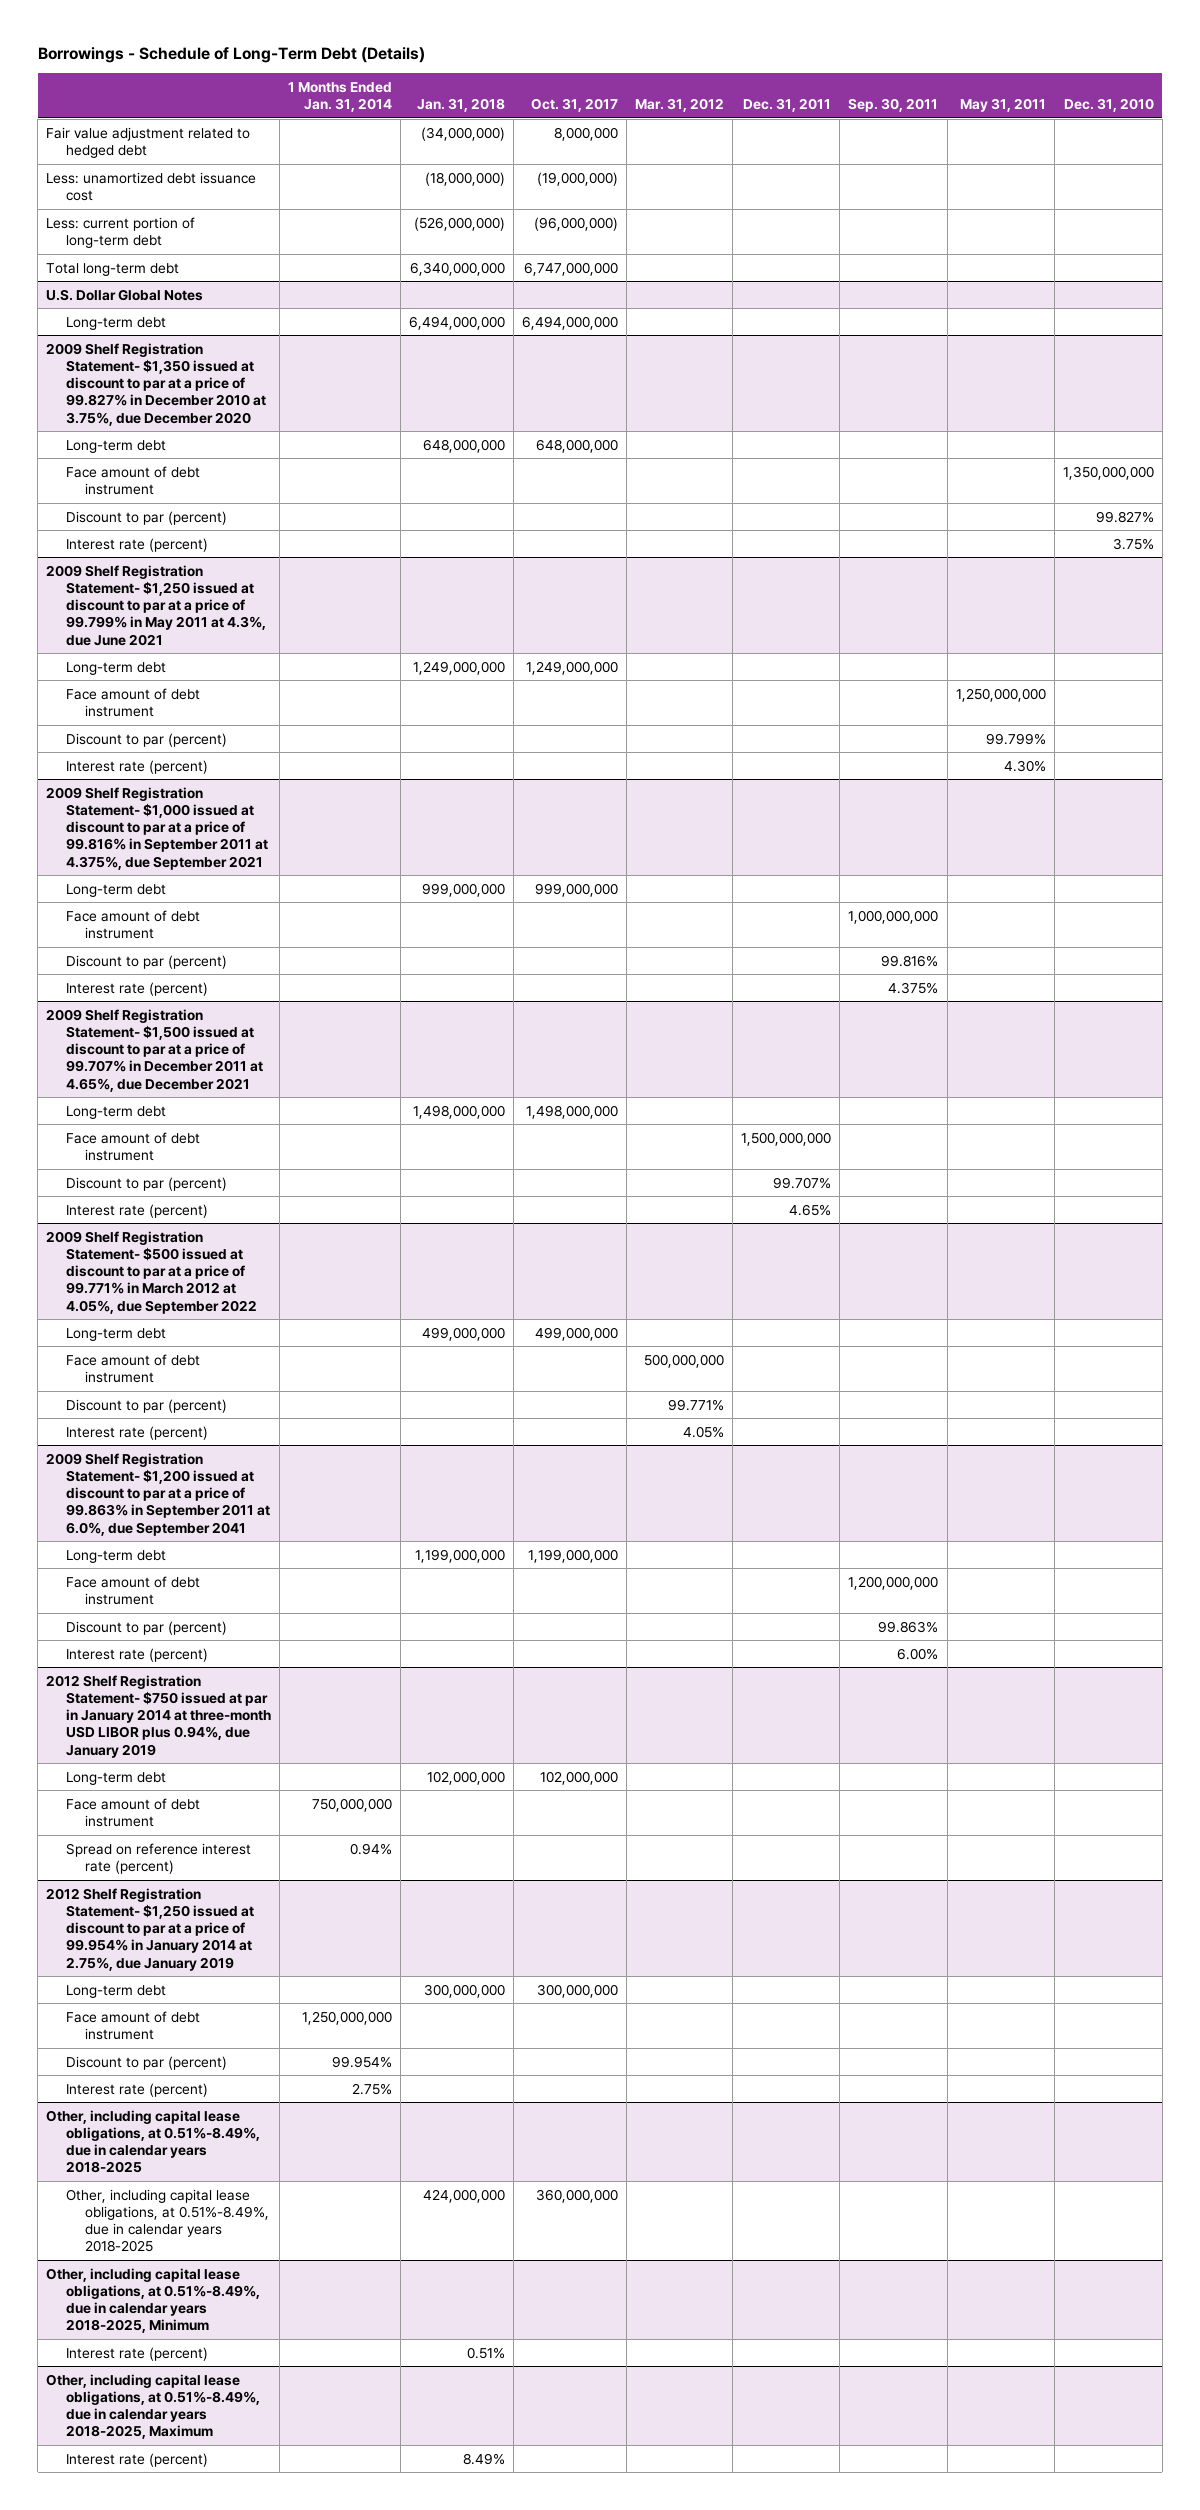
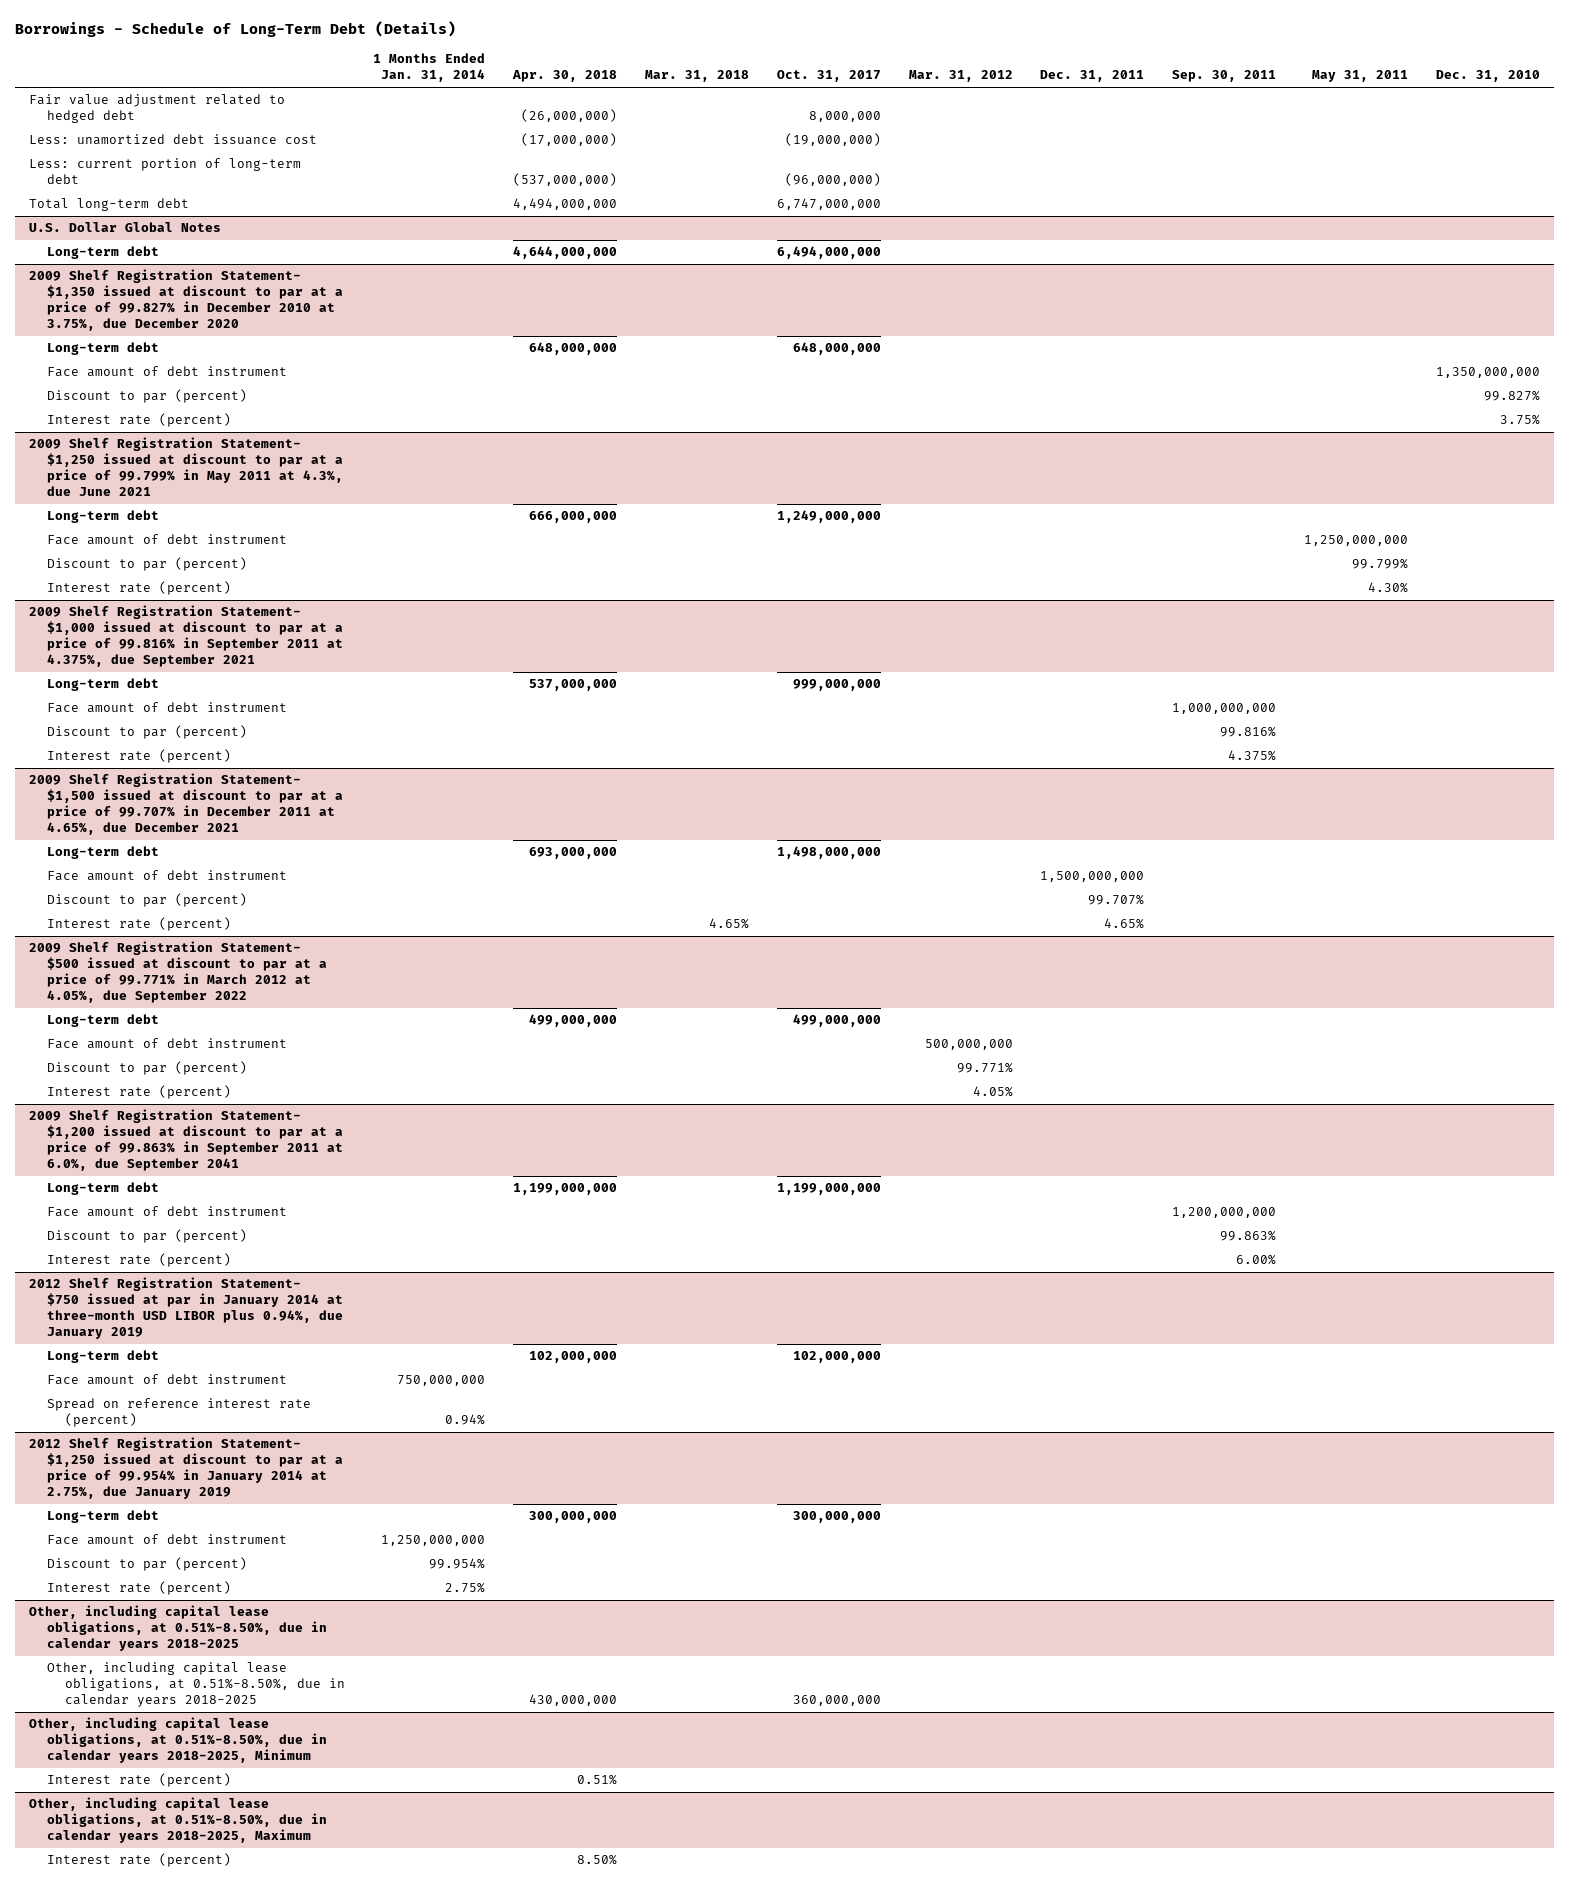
- | 1 Months Ended Jan. 31, 2014 | Jan. 31, 2018 | Oct. 31, 2017 | Mar. 31, 2012 | Dec. 31, 2011 | Sep. 30, 2011 | May 31, 2011 | Dec. 31, 2010
+ | 1 Months Ended Jan. 31, 2014 | Apr. 30, 2018 | Mar. 31, 2018 | Oct. 31, 2017 | Mar. 31, 2012 | Dec. 31, 2011 | Sep. 30, 2011 | May 31, 2011 | Dec. 31, 2010
- Other, including capital lease obligations, at 0.51%-8.49%, due in calendar years 2018-2025
- Other, including capital lease obligations, at 0.51%-8.49%, due in calendar years 2018-2025 | | 424,000,000 | 360,000,000 | | | | |
- Other, including capital lease obligations, at 0.51%-8.49%, due in calendar years 2018-2025, Minimum
+ Other, including capital lease obligations, at 0.51%-8.50%, due in calendar years 2018-2025
+ Other, including capital lease obligations, at 0.51%-8.50%, due in calendar years 2018-2025 | | 430,000,000 | | 360,000,000 | | | | |
+ Other, including capital lease obligations, at 0.51%-8.50%, due in calendar years 2018-2025, Minimum
- Other, including capital lease obligations, at 0.51%-8.49%, due in calendar years 2018-2025, Maximum
+ Other, including capital lease obligations, at 0.51%-8.50%, due in calendar years 2018-2025, Maximum

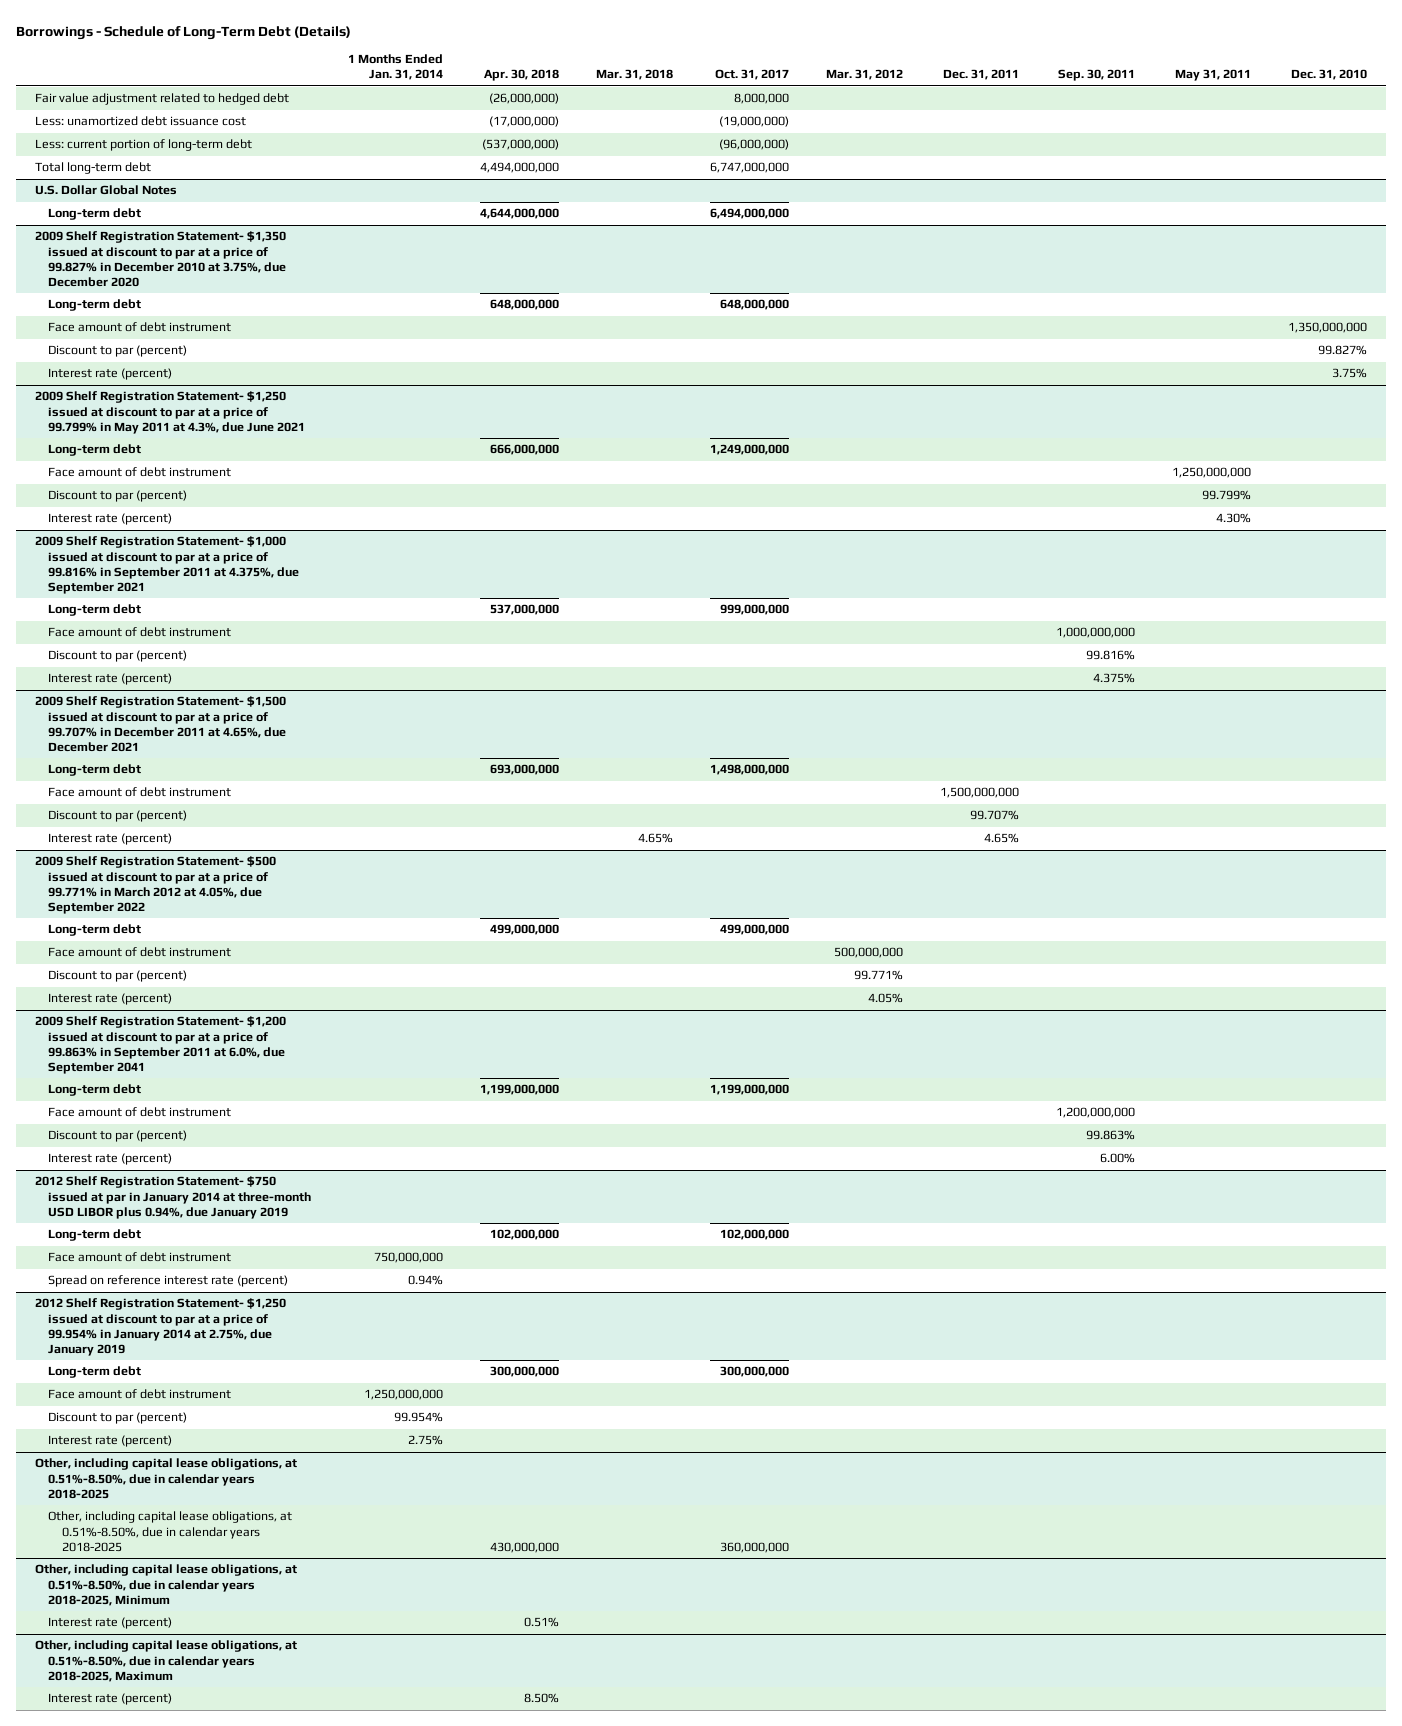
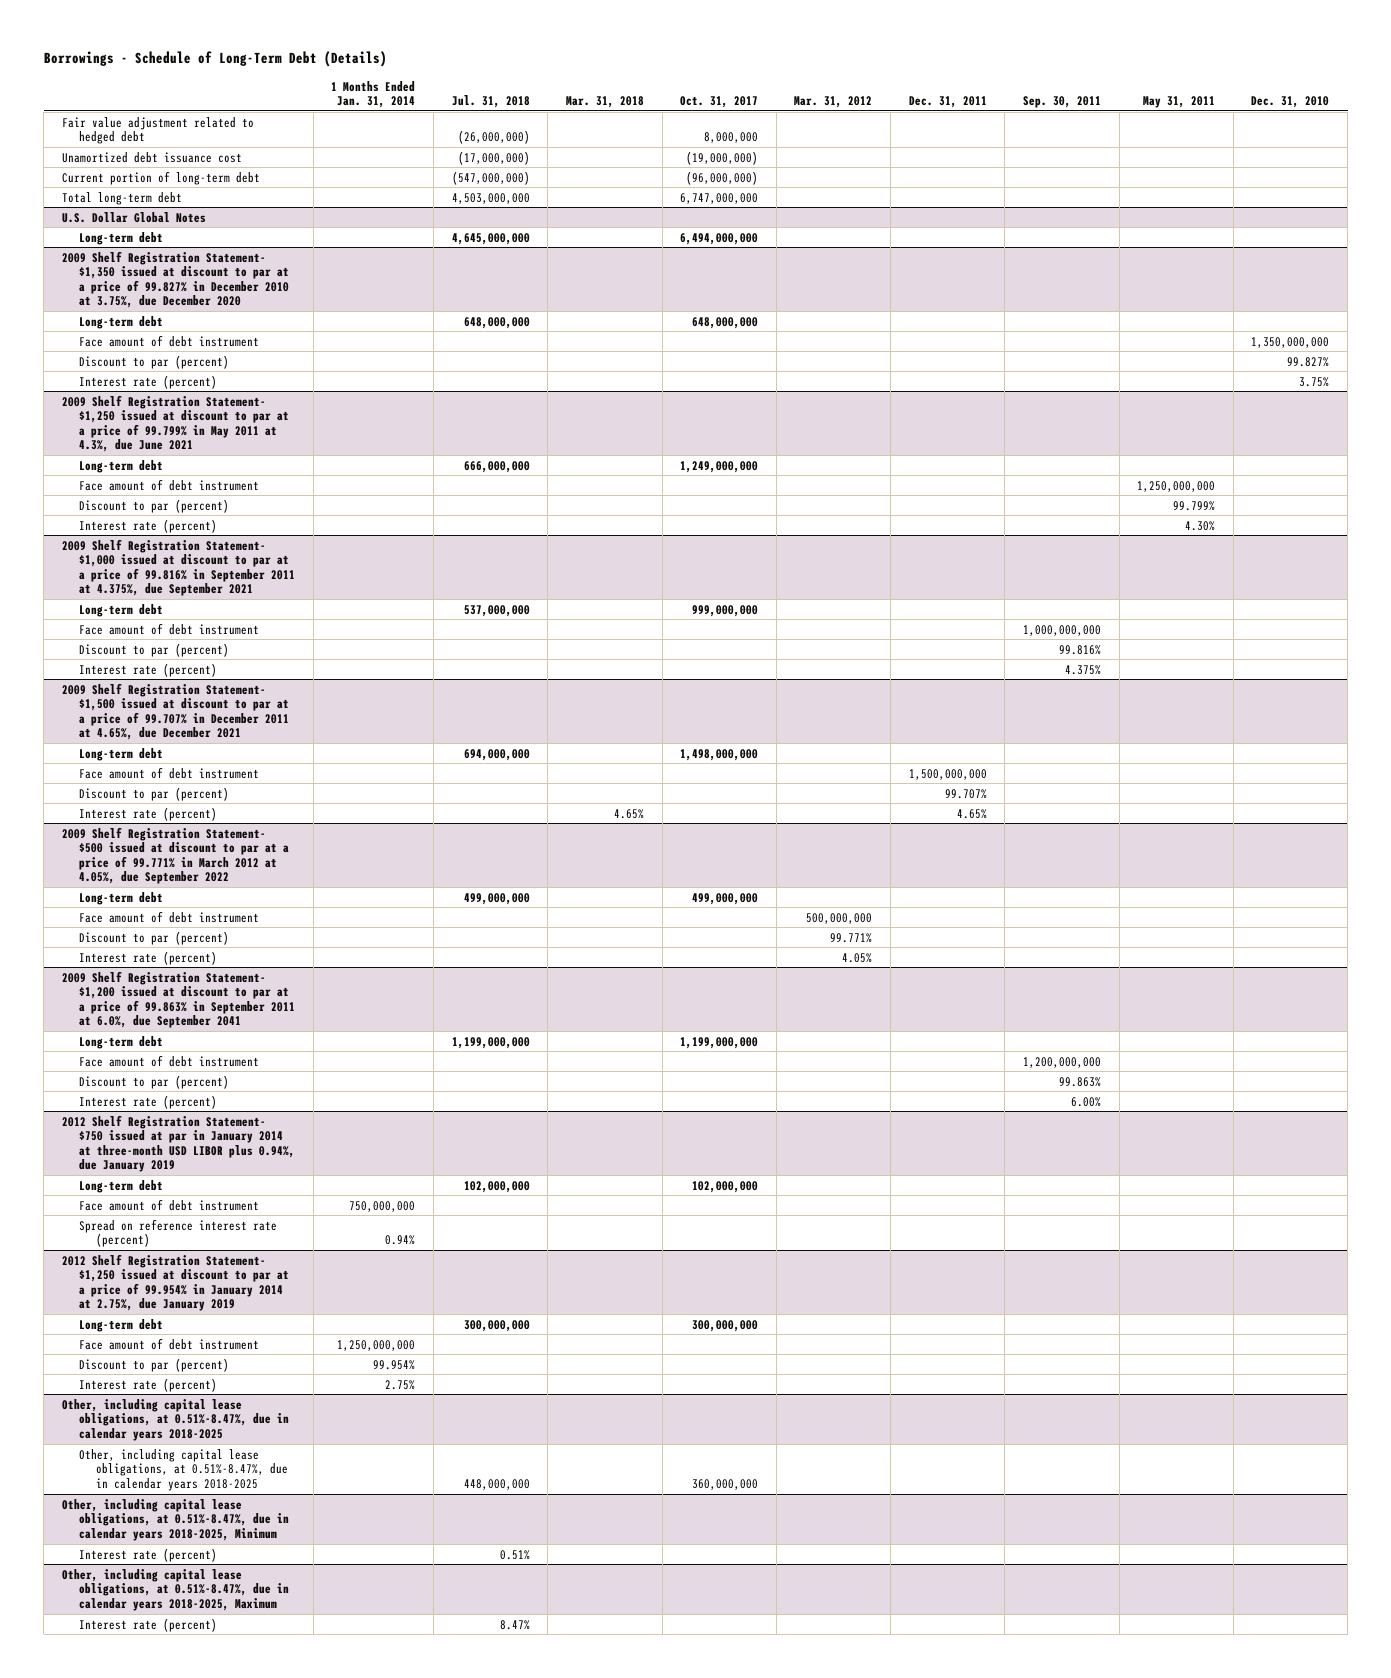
- | 1 Months Ended Jan. 31, 2014 | Apr. 30, 2018 | Mar. 31, 2018 | Oct. 31, 2017 | Mar. 31, 2012 | Dec. 31, 2011 | Sep. 30, 2011 | May 31, 2011 | Dec. 31, 2010
+ | 1 Months Ended Jan. 31, 2014 | Jul. 31, 2018 | Mar. 31, 2018 | Oct. 31, 2017 | Mar. 31, 2012 | Dec. 31, 2011 | Sep. 30, 2011 | May 31, 2011 | Dec. 31, 2010
- Less: unamortized debt issuance cost | | (17,000,000) | | (19,000,000) | | | | |
- Less: current portion of long-term debt | | (537,000,000) | | (96,000,000) | | | | |
+ Unamortized debt issuance cost | | (17,000,000) | | (19,000,000) | | | | |
+ Current portion of long-term debt | | (547,000,000) | | (96,000,000) | | | | |
- Other, including capital lease obligations, at 0.51%-8.50%, due in calendar years 2018-2025
- Other, including capital lease obligations, at 0.51%-8.50%, due in calendar years 2018-2025 | | 430,000,000 | | 360,000,000 | | | | |
- Other, including capital lease obligations, at 0.51%-8.50%, due in calendar years 2018-2025, Minimum
+ Other, including capital lease obligations, at 0.51%-8.47%, due in calendar years 2018-2025
+ Other, including capital lease obligations, at 0.51%-8.47%, due in calendar years 2018-2025 | | 448,000,000 | | 360,000,000 | | | | |
+ Other, including capital lease obligations, at 0.51%-8.47%, due in calendar years 2018-2025, Minimum
- Other, including capital lease obligations, at 0.51%-8.50%, due in calendar years 2018-2025, Maximum
+ Other, including capital lease obligations, at 0.51%-8.47%, due in calendar years 2018-2025, Maximum

